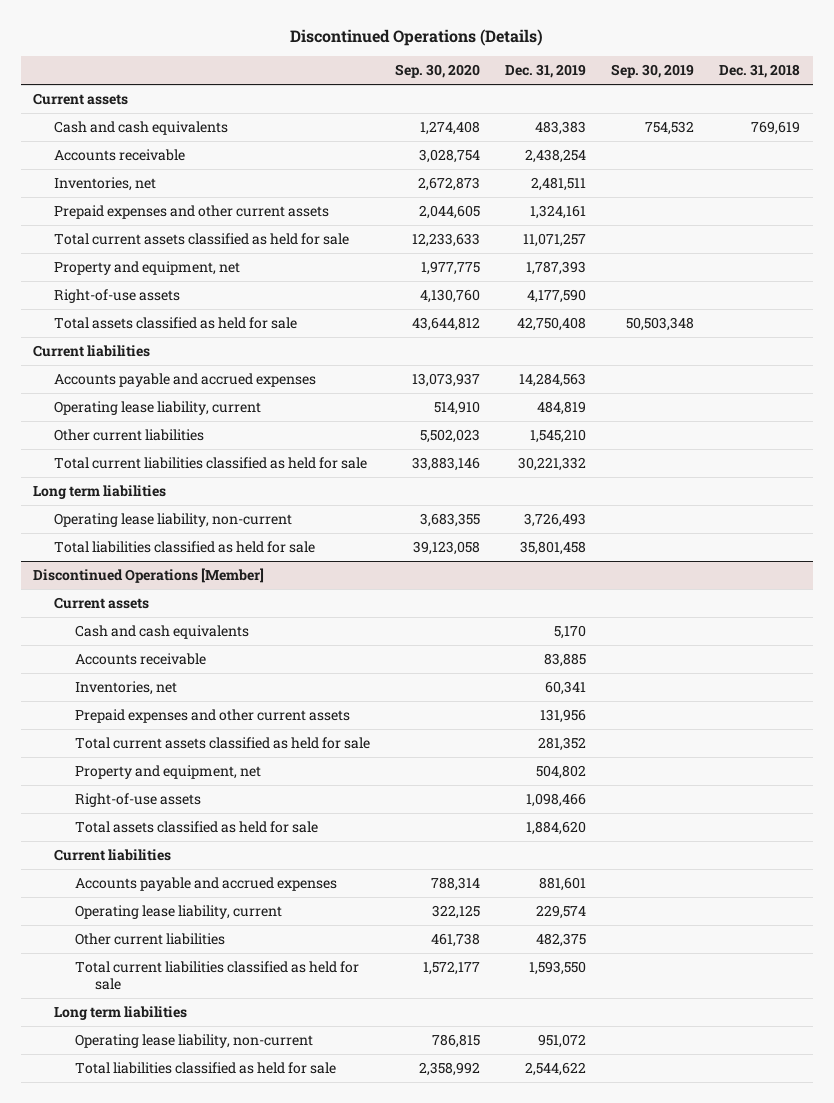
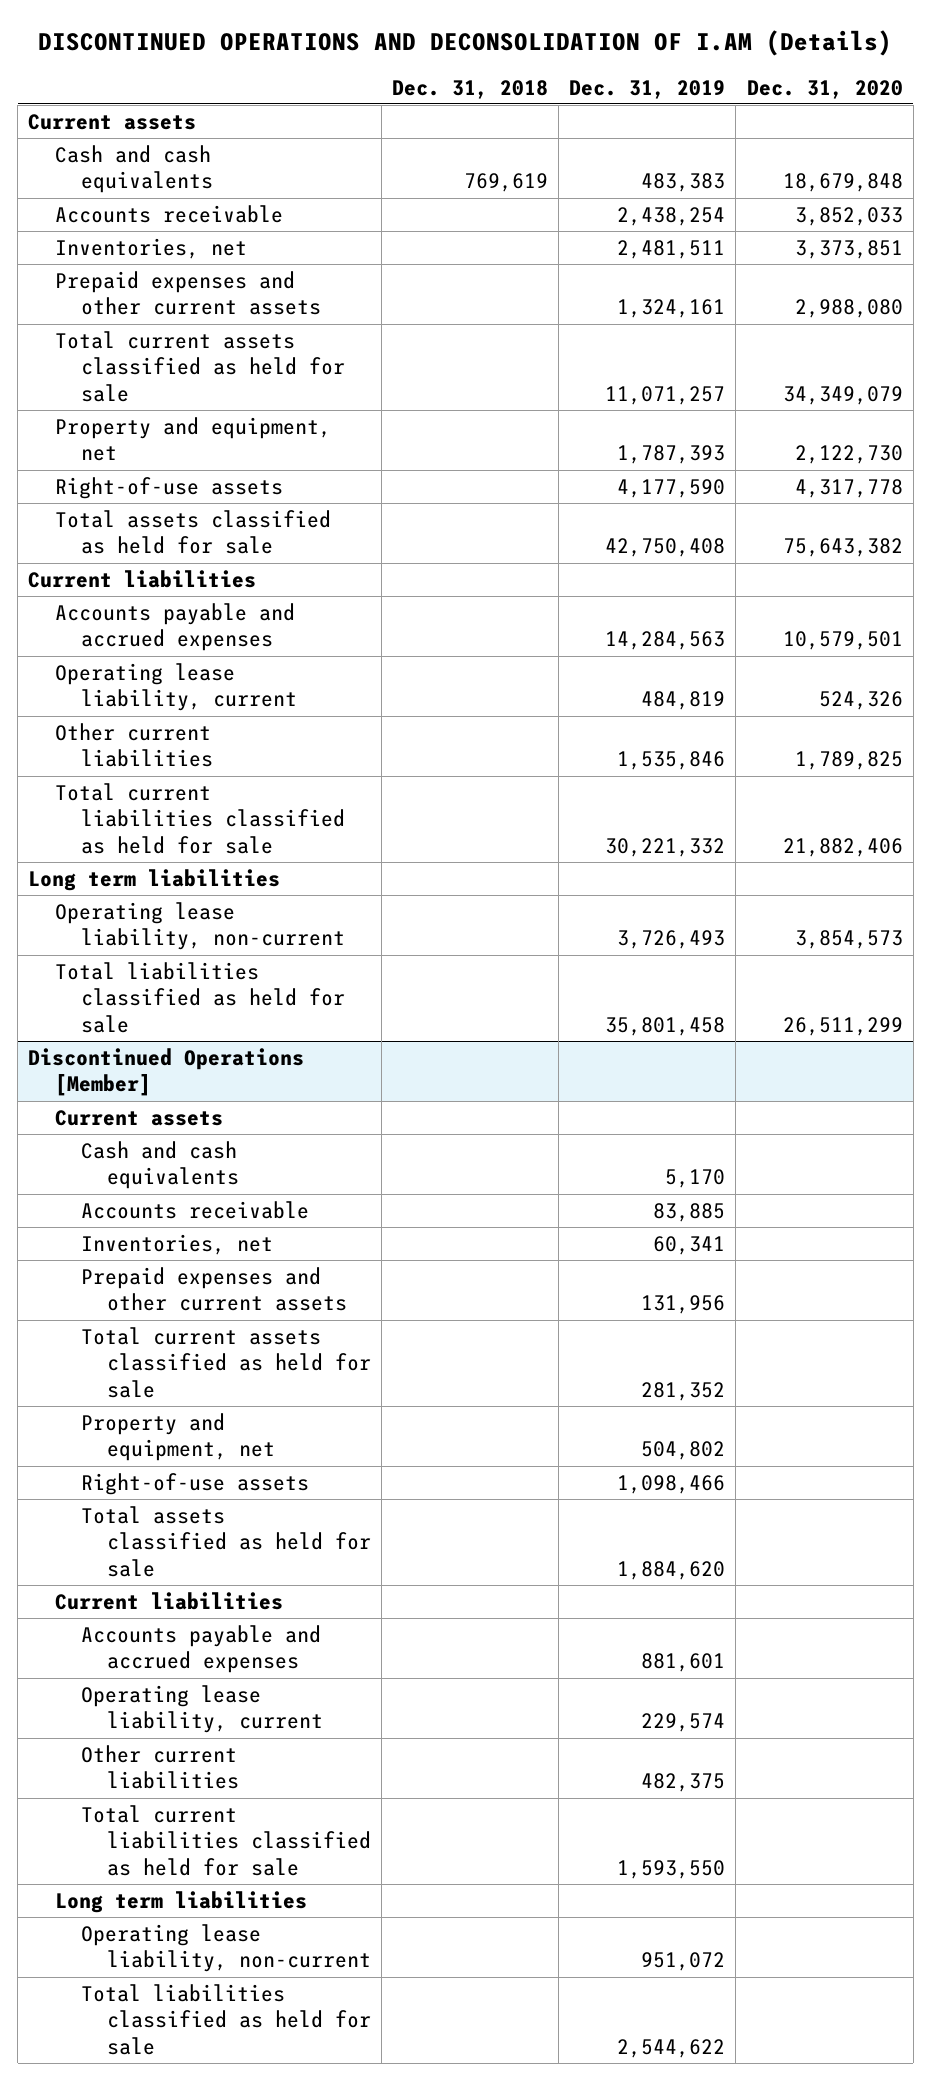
- Discontinued Operations (Details)
+ DISCONTINUED OPERATIONS AND DECONSOLIDATION OF I.AM (Details)
- | Sep. 30, 2020 | Dec. 31, 2019 | Sep. 30, 2019 | Dec. 31, 2018
+ | Dec. 31, 2018 | Dec. 31, 2019 | Dec. 31, 2020
- Other current liabilities | 5,502,023 | 1,545,210 | |
+ Other current liabilities | | 1,535,846 | 1,789,825

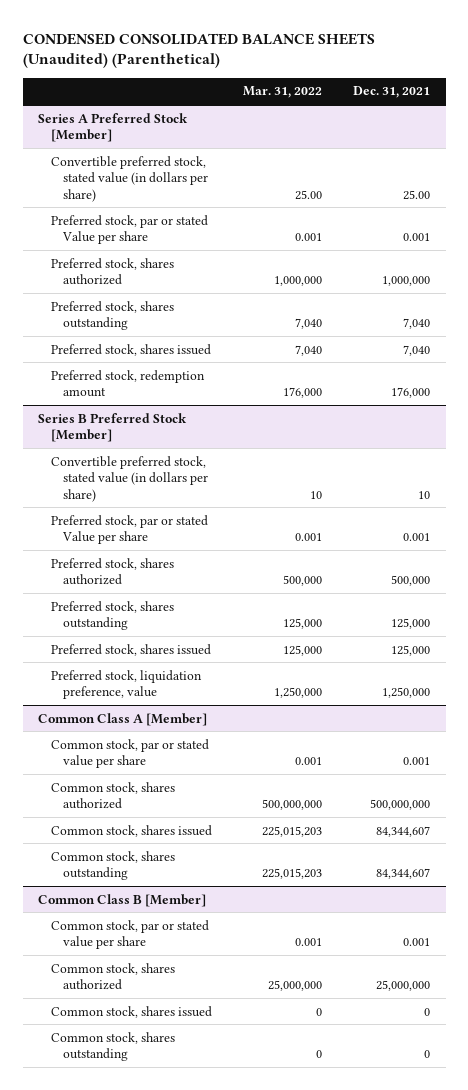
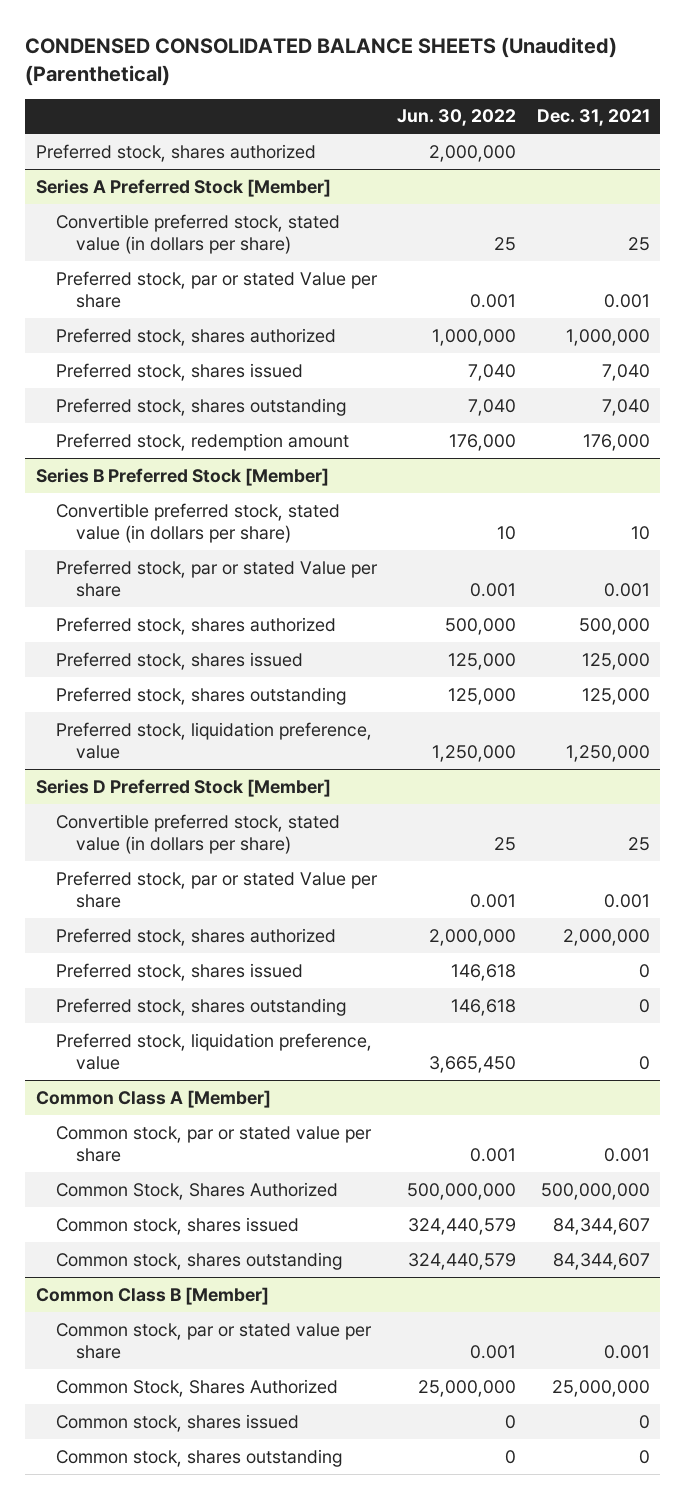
- | Mar. 31, 2022 | Dec. 31, 2021
+ | Jun. 30, 2022 | Dec. 31, 2021
+ Preferred stock, shares authorized | 2,000,000 |
@ Series A Preferred Stock [Member]
- Convertible preferred stock, stated value (in dollars per share) | 25.00 | 25.00
+ Convertible preferred stock, stated value (in dollars per share) | 25 | 25
moved down: Preferred stock, shares outstanding | 7,040 | 7,040
@ Series B Preferred Stock [Member]
moved down: Preferred stock, shares outstanding | 125,000 | 125,000
+ Series D Preferred Stock [Member]
+ Convertible preferred stock, stated value (in dollars per share) | 25 | 25
+ Preferred stock, par or stated Value per share | 0.001 | 0.001
+ Preferred stock, shares authorized | 2,000,000 | 2,000,000
+ Preferred stock, shares issued | 146,618 | 0
+ Preferred stock, shares outstanding | 146,618 | 0
+ Preferred stock, liquidation preference, value | 3,665,450 | 0
@ Common Class A [Member]
- Common stock, shares authorized | 500,000,000 | 500,000,000
+ Common Stock, Shares Authorized | 500,000,000 | 500,000,000
@ Common Class B [Member]
- Common stock, shares authorized | 25,000,000 | 25,000,000
+ Common Stock, Shares Authorized | 25,000,000 | 25,000,000

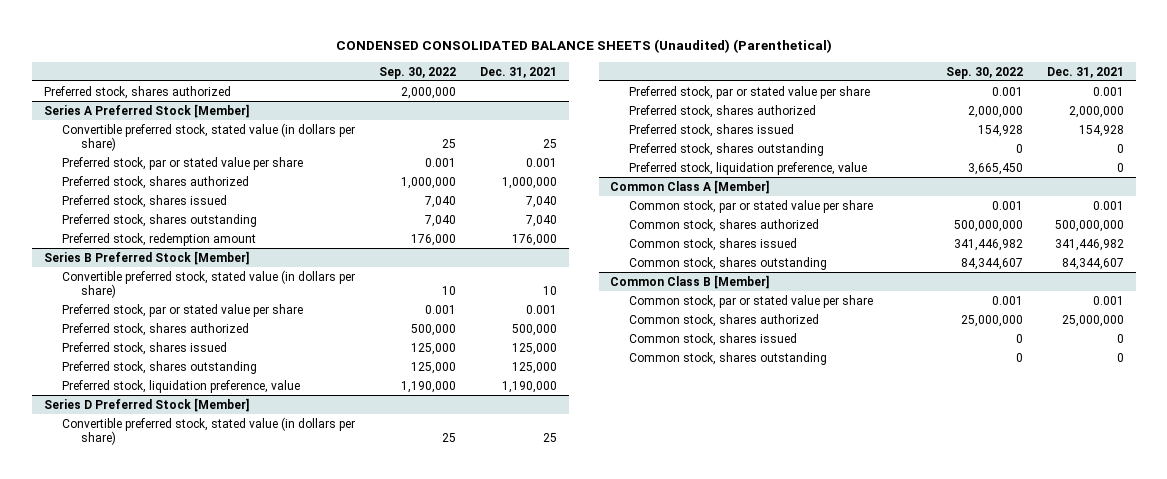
- | Jun. 30, 2022 | Dec. 31, 2021
+ | Sep. 30, 2022 | Dec. 31, 2021
@ Series A Preferred Stock [Member]
- Preferred stock, par or stated Value per share | 0.001 | 0.001
+ Preferred stock, par or stated value per share | 0.001 | 0.001
@ Series B Preferred Stock [Member]
- Preferred stock, par or stated Value per share | 0.001 | 0.001
+ Preferred stock, par or stated value per share | 0.001 | 0.001
- Preferred stock, liquidation preference, value | 1,250,000 | 1,250,000
+ Preferred stock, liquidation preference, value | 1,190,000 | 1,190,000
@ Series D Preferred Stock [Member]
- Preferred stock, par or stated Value per share | 0.001 | 0.001
+ Preferred stock, par or stated value per share | 0.001 | 0.001
- Preferred stock, shares issued | 146,618 | 0
+ Preferred stock, shares issued | 154,928 | 154,928
@ Common Class A [Member]
- Common Stock, Shares Authorized | 500,000,000 | 500,000,000
- Common stock, shares issued | 324,440,579 | 84,344,607
+ Common stock, shares authorized | 500,000,000 | 500,000,000
+ Common stock, shares issued | 341,446,982 | 341,446,982
@ Common Class B [Member]
- Common Stock, Shares Authorized | 25,000,000 | 25,000,000
+ Common stock, shares authorized | 25,000,000 | 25,000,000

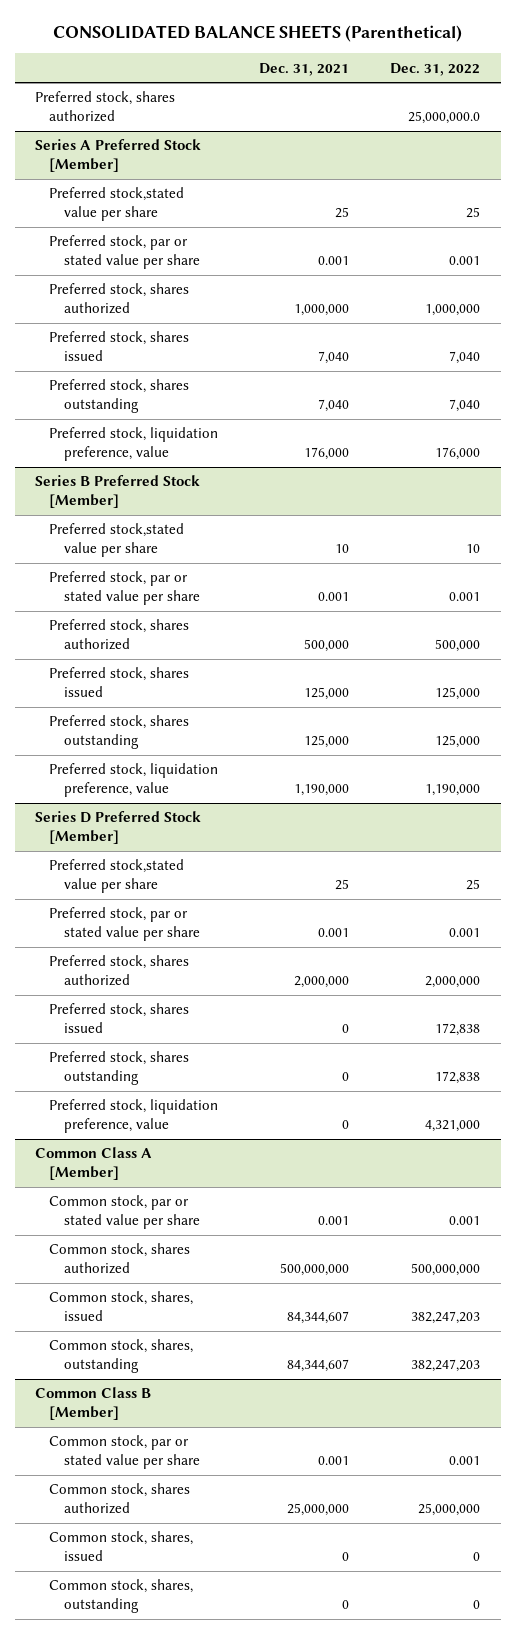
- CONDENSED CONSOLIDATED BALANCE SHEETS (Unaudited) (Parenthetical)
+ CONSOLIDATED BALANCE SHEETS (Parenthetical)
- | Sep. 30, 2022 | Dec. 31, 2021
+ | Dec. 31, 2021 | Dec. 31, 2022
@ Series A Preferred Stock [Member]
- Convertible preferred stock, stated value (in dollars per share) | 25 | 25
+ Preferred stock,stated value per share | 25 | 25
- Preferred stock, redemption amount | 176,000 | 176,000
+ Preferred stock, liquidation preference, value | 176,000 | 176,000
@ Series B Preferred Stock [Member]
- Convertible preferred stock, stated value (in dollars per share) | 10 | 10
+ Preferred stock,stated value per share | 10 | 10
@ Series D Preferred Stock [Member]
- Convertible preferred stock, stated value (in dollars per share) | 25 | 25
+ Preferred stock,stated value per share | 25 | 25
- Preferred stock, shares issued | 154,928 | 154,928
+ Preferred stock, shares issued | 0 | 172,838
@ Common Class A [Member]
- Common stock, shares issued | 341,446,982 | 341,446,982
- Common stock, shares outstanding | 84,344,607 | 84,344,607
+ Common stock, shares, issued | 84,344,607 | 382,247,203
+ Common stock, shares, outstanding | 84,344,607 | 382,247,203
@ Common Class B [Member]
- Common stock, shares issued | 0 | 0
- Common stock, shares outstanding | 0 | 0
+ Common stock, shares, issued | 0 | 0
+ Common stock, shares, outstanding | 0 | 0

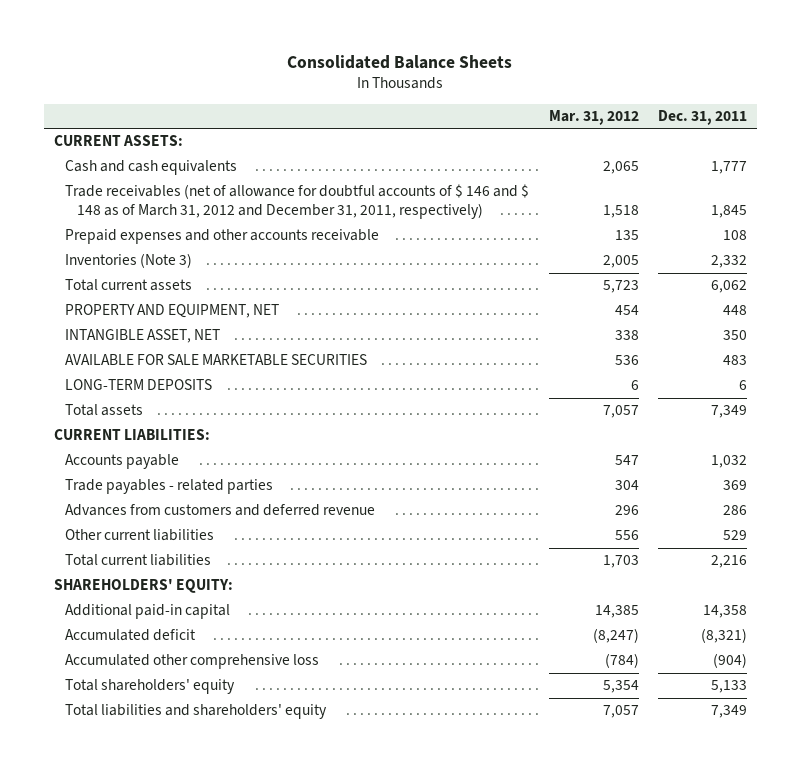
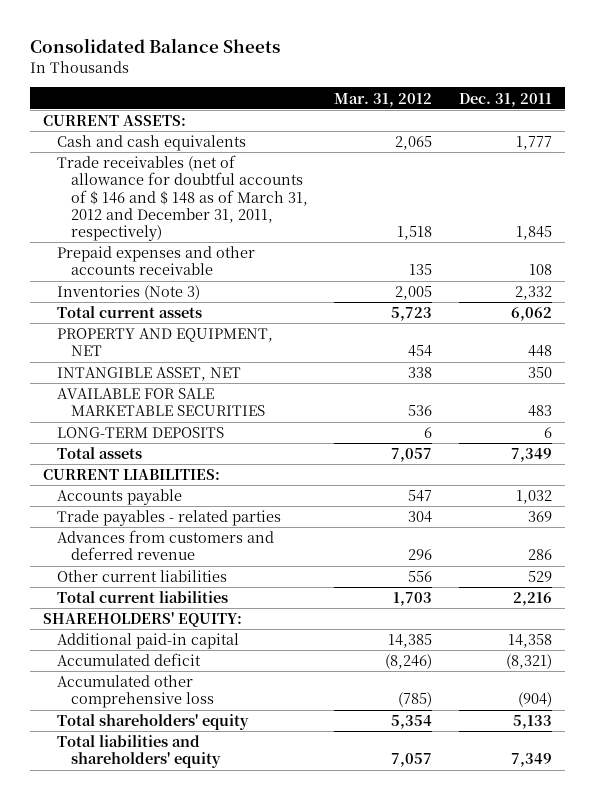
- Accumulated deficit | (8,247) | (8,321)
- Accumulated other comprehensive loss | (784) | (904)
+ Accumulated deficit | (8,246) | (8,321)
+ Accumulated other comprehensive loss | (785) | (904)

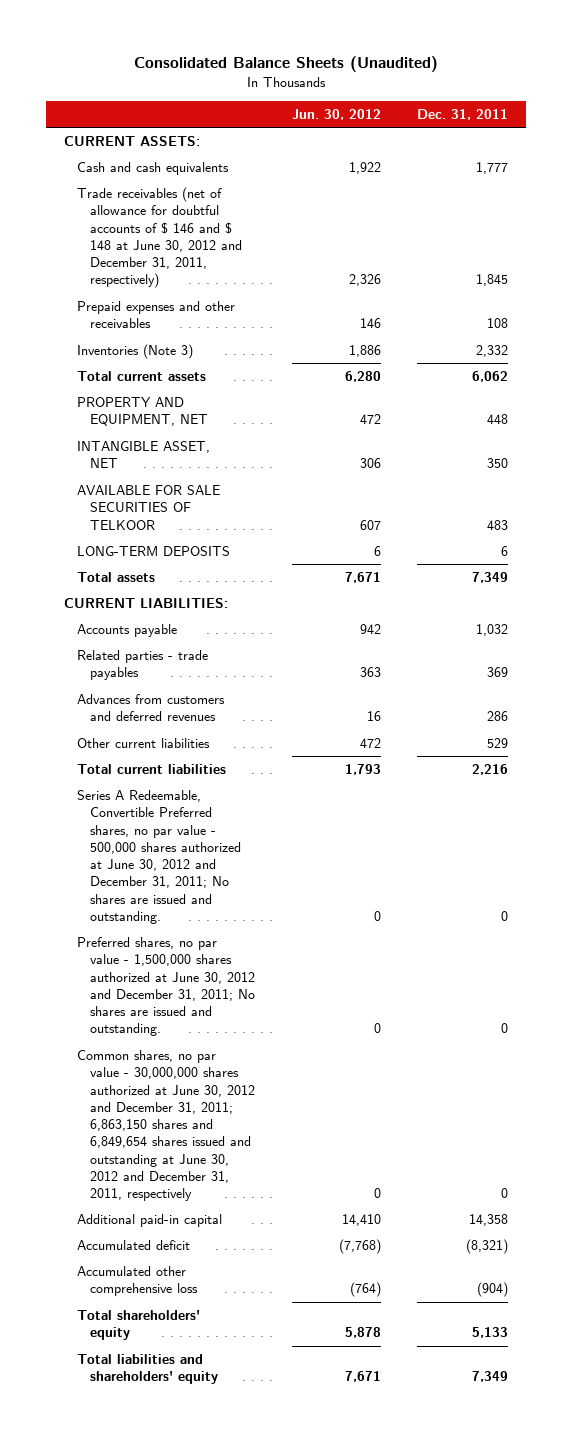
- Consolidated Balance Sheets
+ Consolidated Balance Sheets (Unaudited)
- | Mar. 31, 2012 | Dec. 31, 2011
+ | Jun. 30, 2012 | Dec. 31, 2011
- Trade receivables (net of allowance for doubtful accounts of $ 146 and $ 148 as of March 31, 2012 and December 31, 2011, respectively) | 1,518 | 1,845
- Prepaid expenses and other accounts receivable | 135 | 108
+ Trade receivables (net of allowance for doubtful accounts of $ 146 and $ 148 at June 30, 2012 and December 31, 2011, respectively) | 2,326 | 1,845
+ Prepaid expenses and other receivables | 146 | 108
- AVAILABLE FOR SALE MARKETABLE SECURITIES | 536 | 483
+ AVAILABLE FOR SALE SECURITIES OF TELKOOR | 607 | 483
- Trade payables - related parties | 304 | 369
- Advances from customers and deferred revenue | 296 | 286
+ Related parties - trade payables | 363 | 369
+ Advances from customers and deferred revenues | 16 | 286
- SHAREHOLDERS' EQUITY:
+ Series A Redeemable, Convertible Preferred shares, no par value - 500,000 shares authorized at June 30, 2012 and December 31, 2011; No shares are issued and outstanding. | 0 | 0
+ Preferred shares, no par value - 1,500,000 shares authorized at June 30, 2012 and December 31, 2011; No shares are issued and outstanding. | 0 | 0
+ Common shares, no par value - 30,000,000 shares authorized at June 30, 2012 and December 31, 2011; 6,863,150 shares and 6,849,654 shares issued and outstanding at June 30, 2012 and December 31, 2011, respectively | 0 | 0

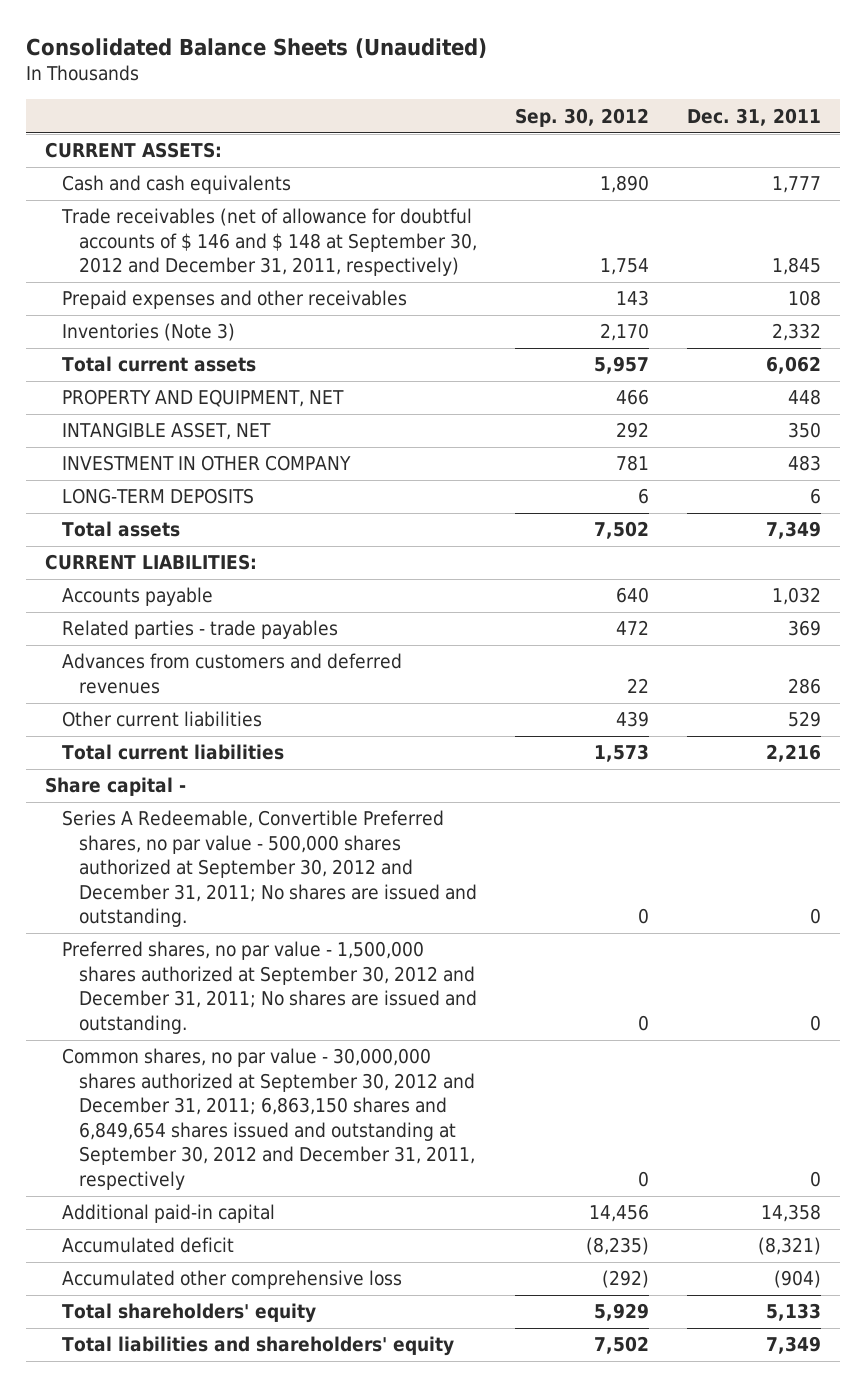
- | Jun. 30, 2012 | Dec. 31, 2011
+ | Sep. 30, 2012 | Dec. 31, 2011
- Trade receivables (net of allowance for doubtful accounts of $ 146 and $ 148 at June 30, 2012 and December 31, 2011, respectively) | 2,326 | 1,845
+ Trade receivables (net of allowance for doubtful accounts of $ 146 and $ 148 at September 30, 2012 and December 31, 2011, respectively) | 1,754 | 1,845
- AVAILABLE FOR SALE SECURITIES OF TELKOOR | 607 | 483
+ INVESTMENT IN OTHER COMPANY | 781 | 483
- Series A Redeemable, Convertible Preferred shares, no par value - 500,000 shares authorized at June 30, 2012 and December 31, 2011; No shares are issued and outstanding. | 0 | 0
- Preferred shares, no par value - 1,500,000 shares authorized at June 30, 2012 and December 31, 2011; No shares are issued and outstanding. | 0 | 0
- Common shares, no par value - 30,000,000 shares authorized at June 30, 2012 and December 31, 2011; 6,863,150 shares and 6,849,654 shares issued and outstanding at June 30, 2012 and December 31, 2011, respectively | 0 | 0
+ Share capital -
+ Series A Redeemable, Convertible Preferred shares, no par value - 500,000 shares authorized at September 30, 2012 and December 31, 2011; No shares are issued and outstanding. | 0 | 0
+ Preferred shares, no par value - 1,500,000 shares authorized at September 30, 2012 and December 31, 2011; No shares are issued and outstanding. | 0 | 0
+ Common shares, no par value - 30,000,000 shares authorized at September 30, 2012 and December 31, 2011; 6,863,150 shares and 6,849,654 shares issued and outstanding at September 30, 2012 and December 31, 2011, respectively | 0 | 0

